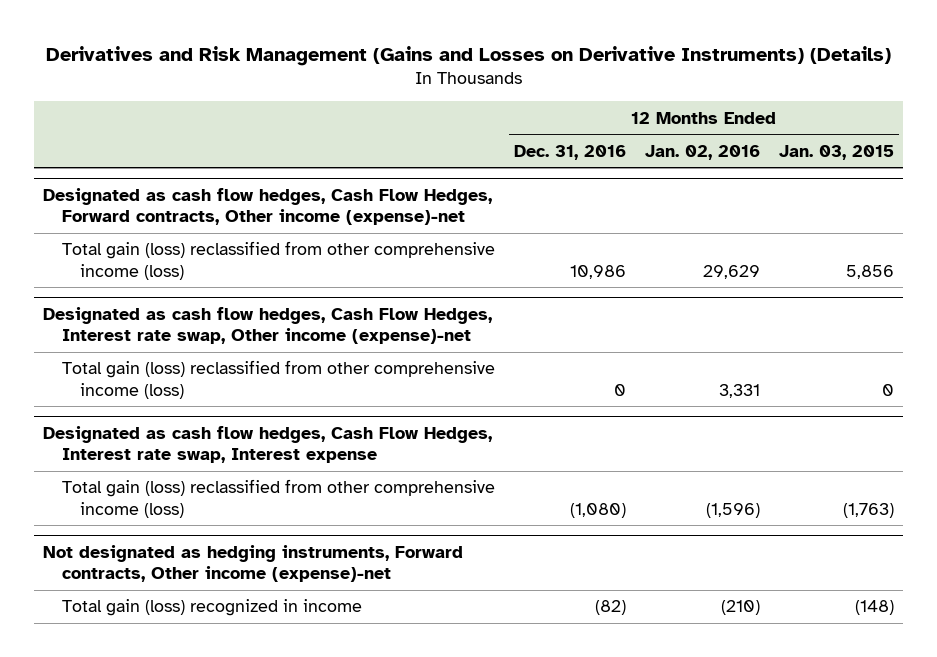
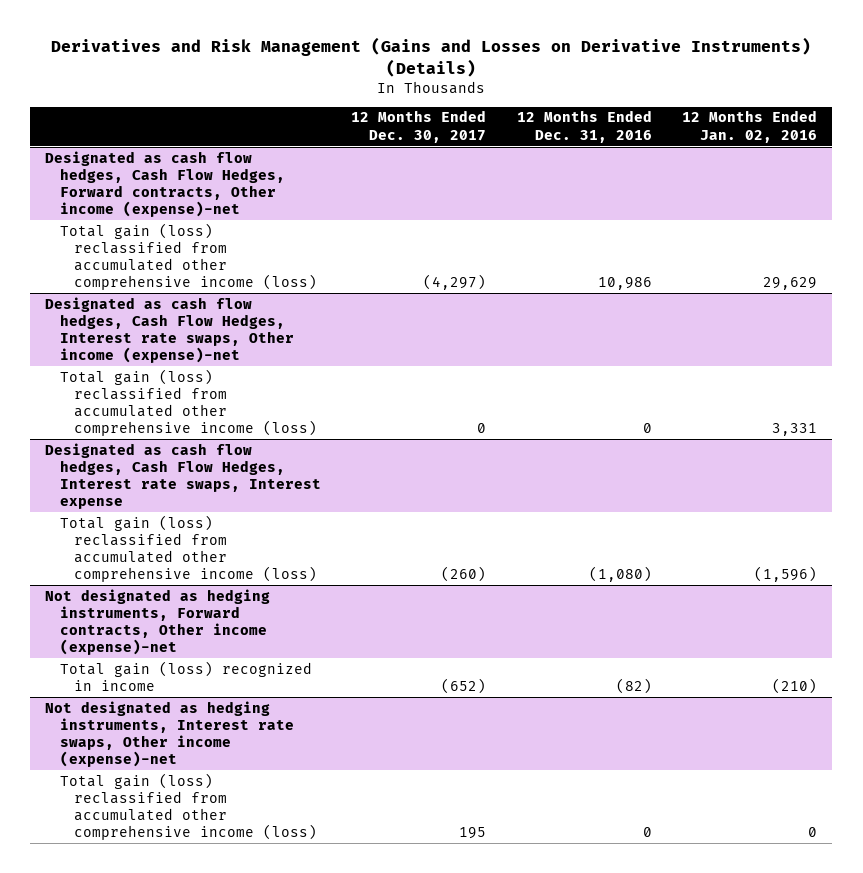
- | 12 Months Ended Dec. 31, 2016 | 12 Months Ended Jan. 02, 2016 | 12 Months Ended Jan. 03, 2015
+ | 12 Months Ended Dec. 30, 2017 | 12 Months Ended Dec. 31, 2016 | 12 Months Ended Jan. 02, 2016
@ Designated as cash flow hedges, Cash Flow Hedges, Forward contracts, Other income (expense)-net
- Total gain (loss) reclassified from other comprehensive income (loss) | 10,986 | 29,629 | 5,856
- Designated as cash flow hedges, Cash Flow Hedges, Interest rate swap, Other income (expense)-net
- Total gain (loss) reclassified from other comprehensive income (loss) | 0 | 3,331 | 0
- Designated as cash flow hedges, Cash Flow Hedges, Interest rate swap, Interest expense
- Total gain (loss) reclassified from other comprehensive income (loss) | (1,080) | (1,596) | (1,763)
@ Designated as cash flow hedges, Cash Flow Hedges, Forward contracts, Other income (expense)-net
+ Total gain (loss) reclassified from accumulated other comprehensive income (loss) | (4,297) | 10,986 | 29,629
+ Designated as cash flow hedges, Cash Flow Hedges, Interest rate swaps, Other income (expense)-net
+ Total gain (loss) reclassified from accumulated other comprehensive income (loss) | 0 | 0 | 3,331
+ Designated as cash flow hedges, Cash Flow Hedges, Interest rate swaps, Interest expense
+ Total gain (loss) reclassified from accumulated other comprehensive income (loss) | (260) | (1,080) | (1,596)
+ Not designated as hedging instruments, Interest rate swaps, Other income (expense)-net
+ Total gain (loss) reclassified from accumulated other comprehensive income (loss) | 195 | 0 | 0

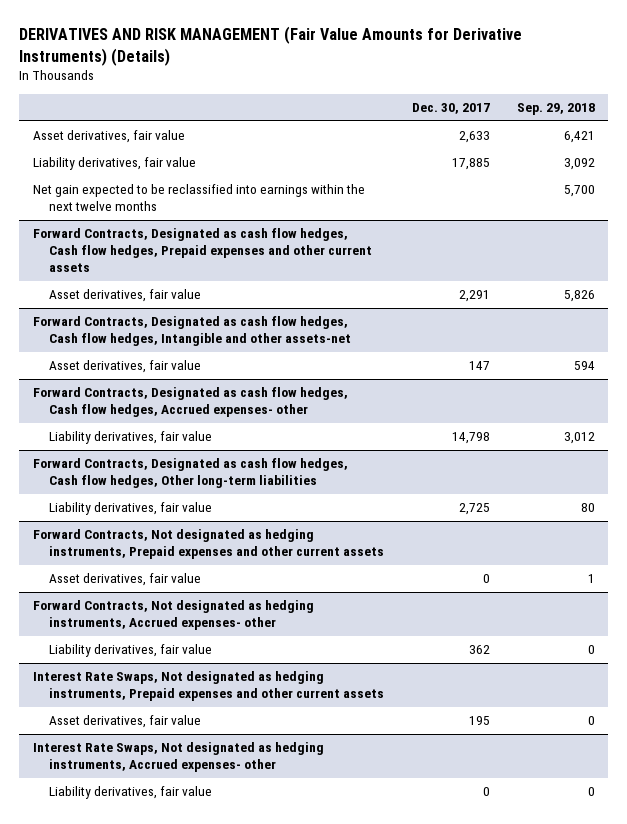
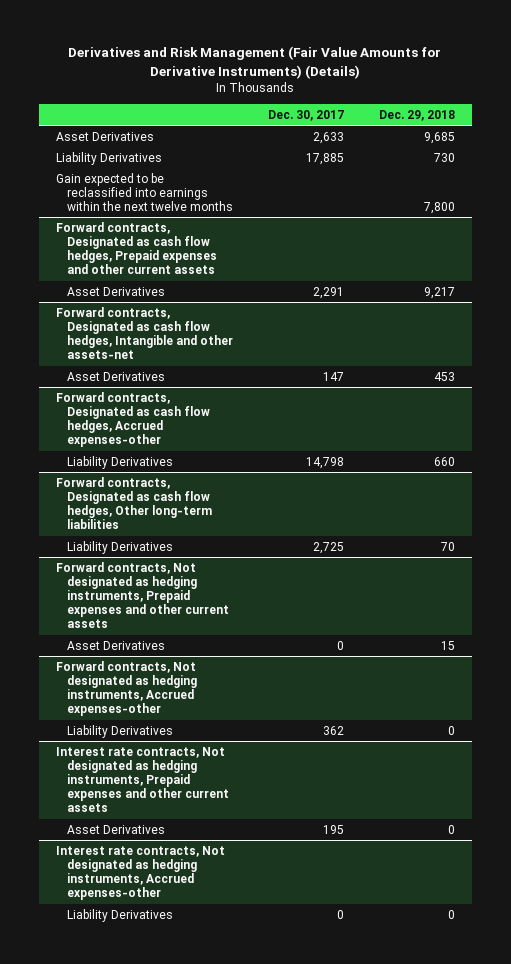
- DERIVATIVES AND RISK MANAGEMENT (Fair Value Amounts for Derivative Instruments) (Details)
+ Derivatives and Risk Management (Fair Value Amounts for Derivative Instruments) (Details)
- | Dec. 30, 2017 | Sep. 29, 2018
+ | Dec. 30, 2017 | Dec. 29, 2018
- Asset derivatives, fair value | 2,633 | 6,421
- Liability derivatives, fair value | 17,885 | 3,092
- Net gain expected to be reclassified into earnings within the next twelve months | | 5,700
- Forward Contracts, Designated as cash flow hedges, Cash flow hedges, Prepaid expenses and other current assets
- Asset derivatives, fair value | 2,291 | 5,826
- Forward Contracts, Designated as cash flow hedges, Cash flow hedges, Intangible and other assets-net
- Asset derivatives, fair value | 147 | 594
- Forward Contracts, Designated as cash flow hedges, Cash flow hedges, Accrued expenses- other
- Liability derivatives, fair value | 14,798 | 3,012
- Forward Contracts, Designated as cash flow hedges, Cash flow hedges, Other long-term liabilities
- Liability derivatives, fair value | 2,725 | 80
- Forward Contracts, Not designated as hedging instruments, Prepaid expenses and other current assets
- Asset derivatives, fair value | 0 | 1
- Forward Contracts, Not designated as hedging instruments, Accrued expenses- other
- Liability derivatives, fair value | 362 | 0
- Interest Rate Swaps, Not designated as hedging instruments, Prepaid expenses and other current assets
- Asset derivatives, fair value | 195 | 0
- Interest Rate Swaps, Not designated as hedging instruments, Accrued expenses- other
- Liability derivatives, fair value | 0 | 0
+ Asset Derivatives | 2,633 | 9,685
+ Liability Derivatives | 17,885 | 730
+ Gain expected to be reclassified into earnings within the next twelve months | | 7,800
+ Forward contracts, Designated as cash flow hedges, Prepaid expenses and other current assets
+ Asset Derivatives | 2,291 | 9,217
+ Forward contracts, Designated as cash flow hedges, Intangible and other assets-net
+ Asset Derivatives | 147 | 453
+ Forward contracts, Designated as cash flow hedges, Accrued expenses-other
+ Liability Derivatives | 14,798 | 660
+ Forward contracts, Designated as cash flow hedges, Other long-term liabilities
+ Liability Derivatives | 2,725 | 70
+ Forward contracts, Not designated as hedging instruments, Prepaid expenses and other current assets
+ Asset Derivatives | 0 | 15
+ Forward contracts, Not designated as hedging instruments, Accrued expenses-other
+ Liability Derivatives | 362 | 0
+ Interest rate contracts, Not designated as hedging instruments, Prepaid expenses and other current assets
+ Asset Derivatives | 195 | 0
+ Interest rate contracts, Not designated as hedging instruments, Accrued expenses-other
+ Liability Derivatives | 0 | 0

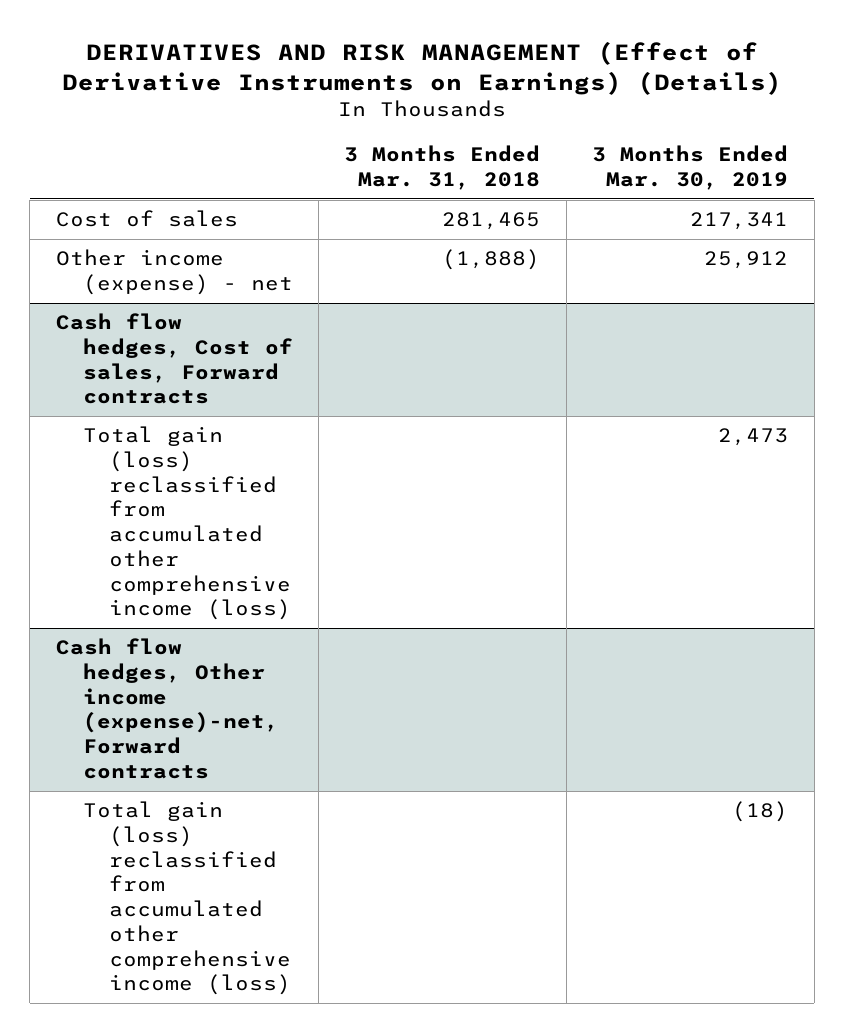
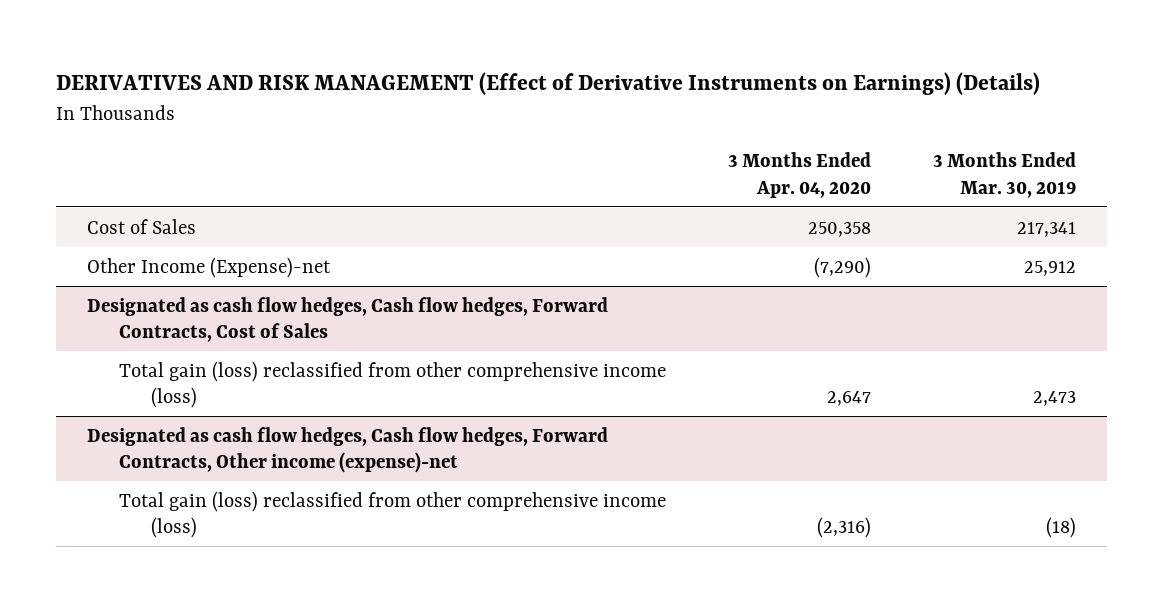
- | 3 Months Ended Mar. 31, 2018 | 3 Months Ended Mar. 30, 2019
+ | 3 Months Ended Apr. 04, 2020 | 3 Months Ended Mar. 30, 2019
- Cost of sales | 281,465 | 217,341
- Other income (expense) - net | (1,888) | 25,912
- Cash flow hedges, Cost of sales, Forward contracts
- Total gain (loss) reclassified from accumulated other comprehensive income (loss) | | 2,473
- Cash flow hedges, Other income (expense)-net, Forward contracts
- Total gain (loss) reclassified from accumulated other comprehensive income (loss) | | (18)
+ Cost of Sales | 250,358 | 217,341
+ Other Income (Expense)-net | (7,290) | 25,912
+ Designated as cash flow hedges, Cash flow hedges, Forward Contracts, Cost of Sales
+ Total gain (loss) reclassified from other comprehensive income (loss) | 2,647 | 2,473
+ Designated as cash flow hedges, Cash flow hedges, Forward Contracts, Other income (expense)-net
+ Total gain (loss) reclassified from other comprehensive income (loss) | (2,316) | (18)

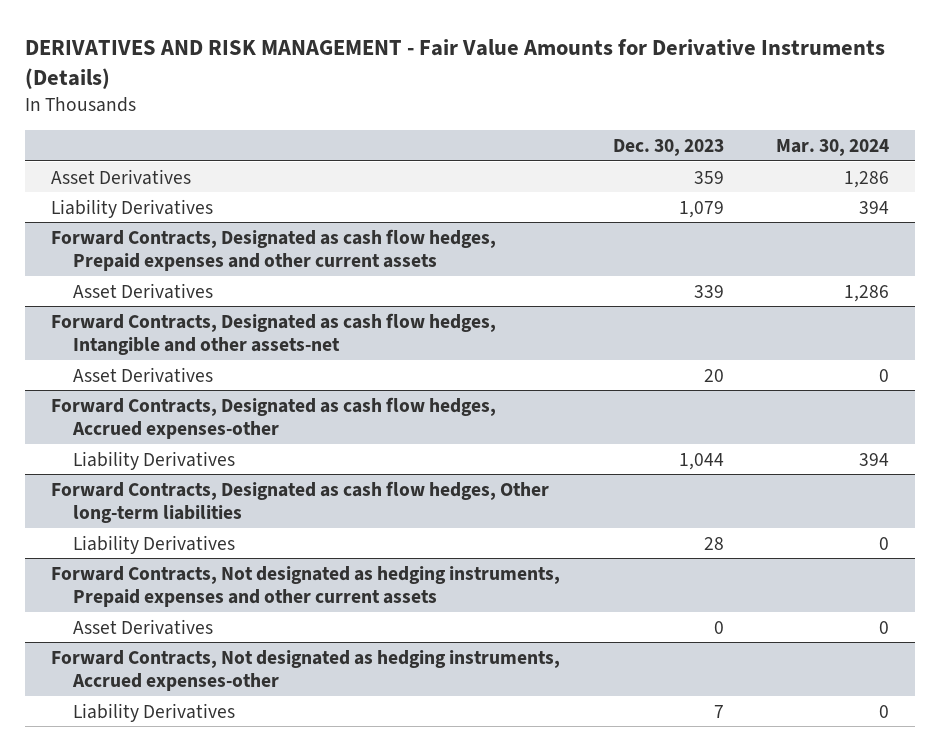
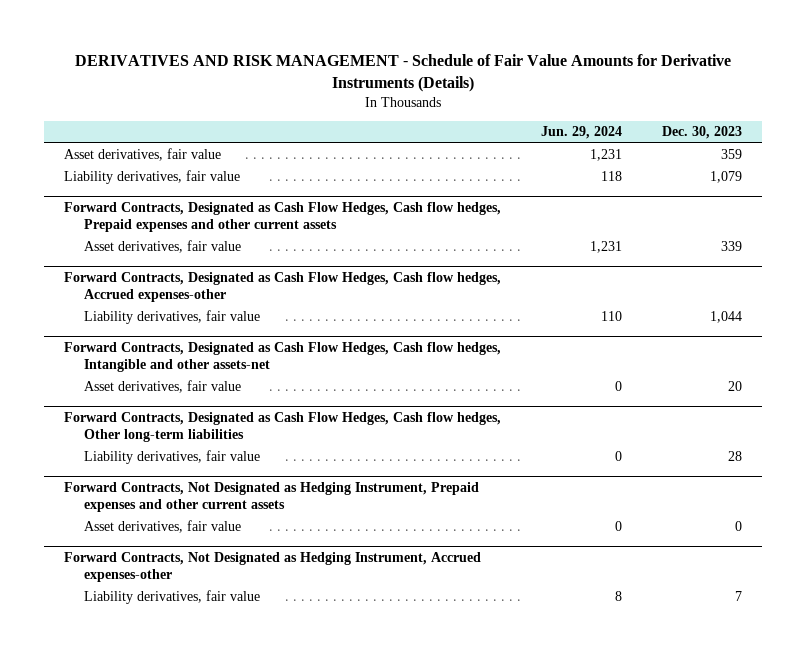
- DERIVATIVES AND RISK MANAGEMENT - Fair Value Amounts for Derivative Instruments (Details)
+ DERIVATIVES AND RISK MANAGEMENT - Schedule of Fair Value Amounts for Derivative Instruments (Details)
- | Dec. 30, 2023 | Mar. 30, 2024
+ | Jun. 29, 2024 | Dec. 30, 2023
- Asset Derivatives | 359 | 1,286
- Liability Derivatives | 1,079 | 394
- Forward Contracts, Designated as cash flow hedges, Prepaid expenses and other current assets
- Asset Derivatives | 339 | 1,286
- Forward Contracts, Designated as cash flow hedges, Intangible and other assets-net
- Asset Derivatives | 20 | 0
- Forward Contracts, Designated as cash flow hedges, Accrued expenses-other
- Liability Derivatives | 1,044 | 394
- Forward Contracts, Designated as cash flow hedges, Other long-term liabilities
- Liability Derivatives | 28 | 0
- Forward Contracts, Not designated as hedging instruments, Prepaid expenses and other current assets
- Asset Derivatives | 0 | 0
- Forward Contracts, Not designated as hedging instruments, Accrued expenses-other
- Liability Derivatives | 7 | 0
+ Asset derivatives, fair value | 1,231 | 359
+ Liability derivatives, fair value | 118 | 1,079
+ Forward Contracts, Designated as Cash Flow Hedges, Cash flow hedges, Prepaid expenses and other current assets
+ Asset derivatives, fair value | 1,231 | 339
+ Forward Contracts, Designated as Cash Flow Hedges, Cash flow hedges, Accrued expenses-other
+ Liability derivatives, fair value | 110 | 1,044
+ Forward Contracts, Designated as Cash Flow Hedges, Cash flow hedges, Intangible and other assets-net
+ Asset derivatives, fair value | 0 | 20
+ Forward Contracts, Designated as Cash Flow Hedges, Cash flow hedges, Other long-term liabilities
+ Liability derivatives, fair value | 0 | 28
+ Forward Contracts, Not Designated as Hedging Instrument, Prepaid expenses and other current assets
+ Asset derivatives, fair value | 0 | 0
+ Forward Contracts, Not Designated as Hedging Instrument, Accrued expenses-other
+ Liability derivatives, fair value | 8 | 7

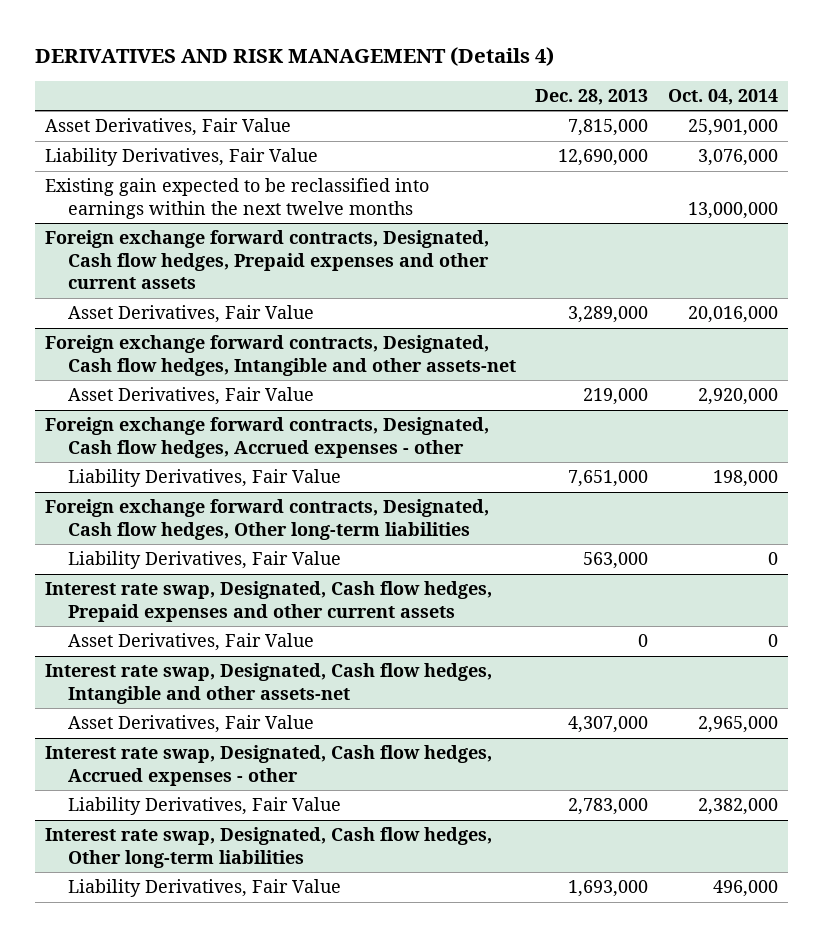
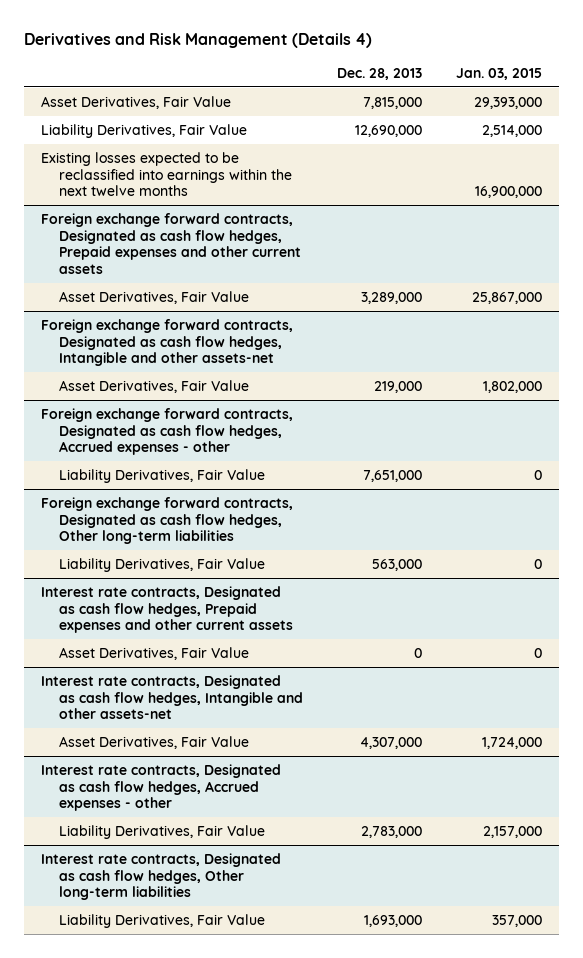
- DERIVATIVES AND RISK MANAGEMENT (Details 4)
+ Derivatives and Risk Management (Details 4)
- | Dec. 28, 2013 | Oct. 04, 2014
+ | Dec. 28, 2013 | Jan. 03, 2015
- Existing gain expected to be reclassified into earnings within the next twelve months | | 13,000,000
- Foreign exchange forward contracts, Designated, Cash flow hedges, Prepaid expenses and other current assets
+ Existing losses expected to be reclassified into earnings within the next twelve months | | 16,900,000
+ Foreign exchange forward contracts, Designated as cash flow hedges, Prepaid expenses and other current assets
- Foreign exchange forward contracts, Designated, Cash flow hedges, Intangible and other assets-net
+ Foreign exchange forward contracts, Designated as cash flow hedges, Intangible and other assets-net
- Foreign exchange forward contracts, Designated, Cash flow hedges, Accrued expenses - other
+ Foreign exchange forward contracts, Designated as cash flow hedges, Accrued expenses - other
- Foreign exchange forward contracts, Designated, Cash flow hedges, Other long-term liabilities
+ Foreign exchange forward contracts, Designated as cash flow hedges, Other long-term liabilities
- Interest rate swap, Designated, Cash flow hedges, Prepaid expenses and other current assets
+ Interest rate contracts, Designated as cash flow hedges, Prepaid expenses and other current assets
- Interest rate swap, Designated, Cash flow hedges, Intangible and other assets-net
+ Interest rate contracts, Designated as cash flow hedges, Intangible and other assets-net
- Interest rate swap, Designated, Cash flow hedges, Accrued expenses - other
+ Interest rate contracts, Designated as cash flow hedges, Accrued expenses - other
- Interest rate swap, Designated, Cash flow hedges, Other long-term liabilities
+ Interest rate contracts, Designated as cash flow hedges, Other long-term liabilities

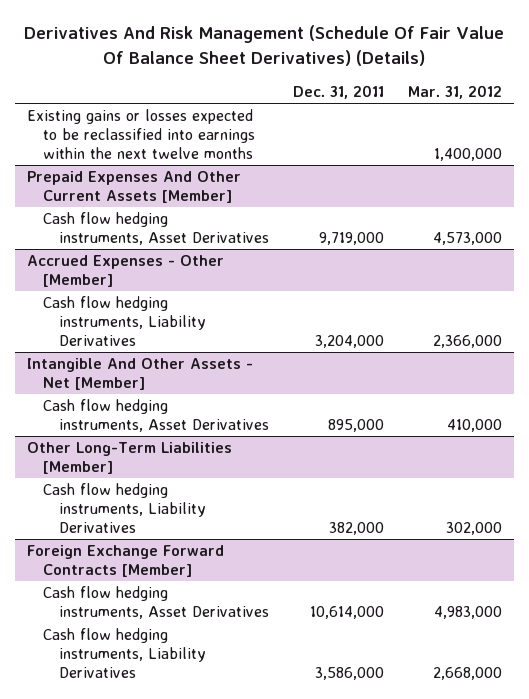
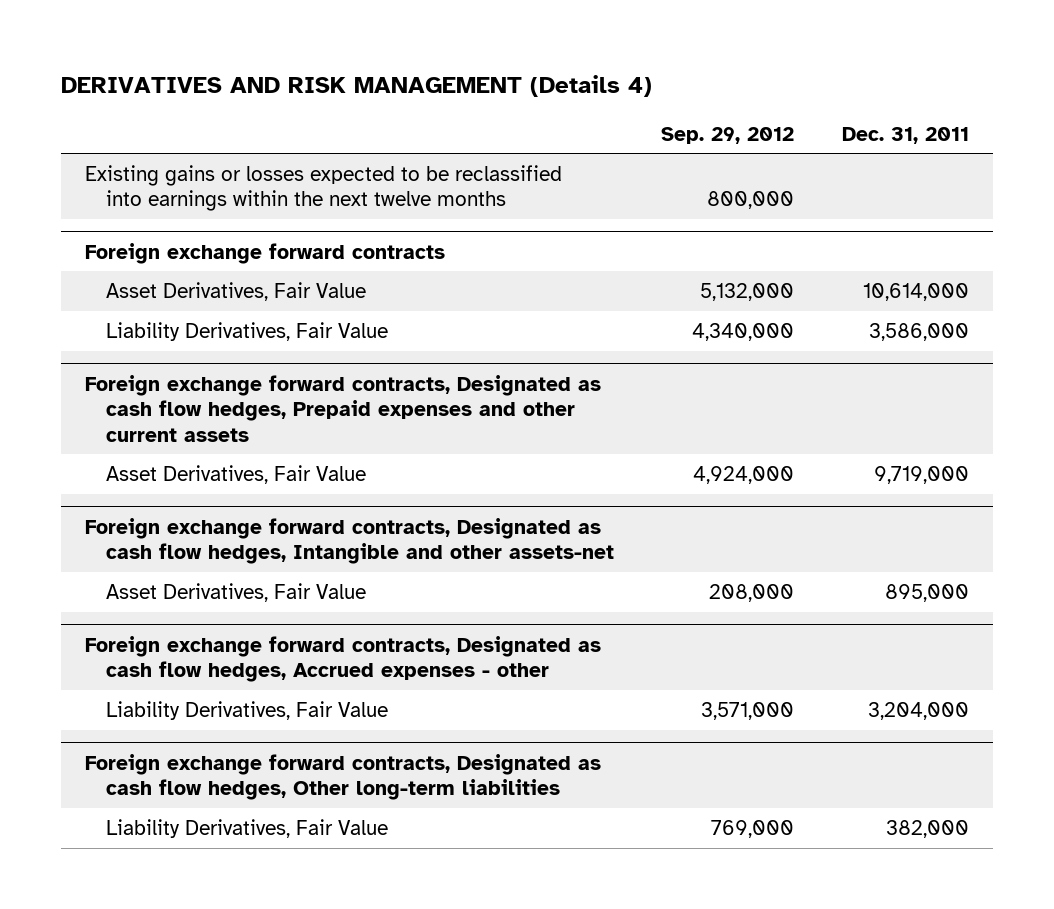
- Derivatives And Risk Management (Schedule Of Fair Value Of Balance Sheet Derivatives) (Details)
+ DERIVATIVES AND RISK MANAGEMENT (Details 4)
- | Dec. 31, 2011 | Mar. 31, 2012
+ | Sep. 29, 2012 | Dec. 31, 2011
- Prepaid Expenses And Other Current Assets [Member]
- Cash flow hedging instruments, Asset Derivatives | 9,719,000 | 4,573,000
- Accrued Expenses - Other [Member]
- Cash flow hedging instruments, Liability Derivatives | 3,204,000 | 2,366,000
- Intangible And Other Assets - Net [Member]
- Cash flow hedging instruments, Asset Derivatives | 895,000 | 410,000
- Other Long-Term Liabilities [Member]
- Cash flow hedging instruments, Liability Derivatives | 382,000 | 302,000
- Foreign Exchange Forward Contracts [Member]
- Cash flow hedging instruments, Asset Derivatives | 10,614,000 | 4,983,000
- Cash flow hedging instruments, Liability Derivatives | 3,586,000 | 2,668,000
+ Foreign exchange forward contracts
+ Asset Derivatives, Fair Value | 5,132,000 | 10,614,000
+ Liability Derivatives, Fair Value | 4,340,000 | 3,586,000
+ Foreign exchange forward contracts, Designated as cash flow hedges, Prepaid expenses and other current assets
+ Asset Derivatives, Fair Value | 4,924,000 | 9,719,000
+ Foreign exchange forward contracts, Designated as cash flow hedges, Intangible and other assets-net
+ Asset Derivatives, Fair Value | 208,000 | 895,000
+ Foreign exchange forward contracts, Designated as cash flow hedges, Accrued expenses - other
+ Liability Derivatives, Fair Value | 3,571,000 | 3,204,000
+ Foreign exchange forward contracts, Designated as cash flow hedges, Other long-term liabilities
+ Liability Derivatives, Fair Value | 769,000 | 382,000

